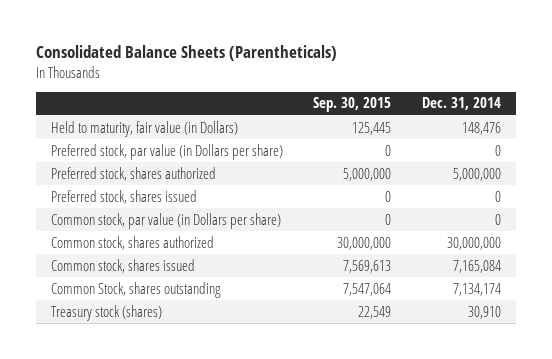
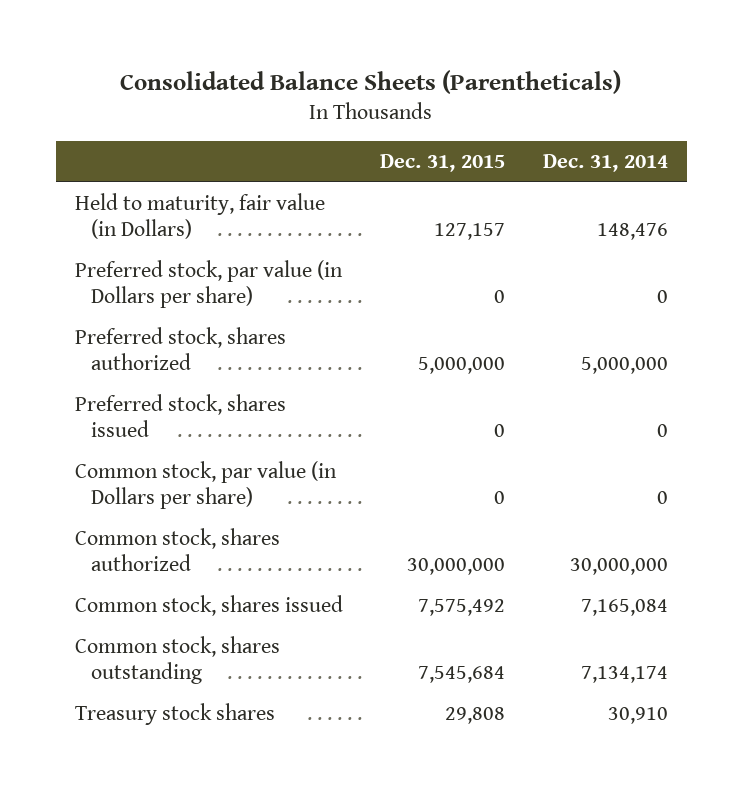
- | Sep. 30, 2015 | Dec. 31, 2014
+ | Dec. 31, 2015 | Dec. 31, 2014
- Common Stock, shares outstanding | 7,547,064 | 7,134,174
- Treasury stock (shares) | 22,549 | 30,910
+ Common stock, shares outstanding | 7,545,684 | 7,134,174
+ Treasury stock shares | 29,808 | 30,910

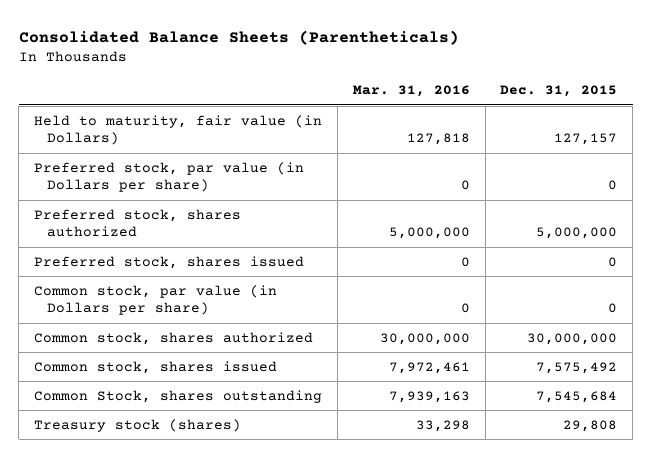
- | Dec. 31, 2015 | Dec. 31, 2014
+ | Mar. 31, 2016 | Dec. 31, 2015
- Common stock, shares outstanding | 7,545,684 | 7,134,174
- Treasury stock shares | 29,808 | 30,910
+ Common Stock, shares outstanding | 7,939,163 | 7,545,684
+ Treasury stock (shares) | 33,298 | 29,808

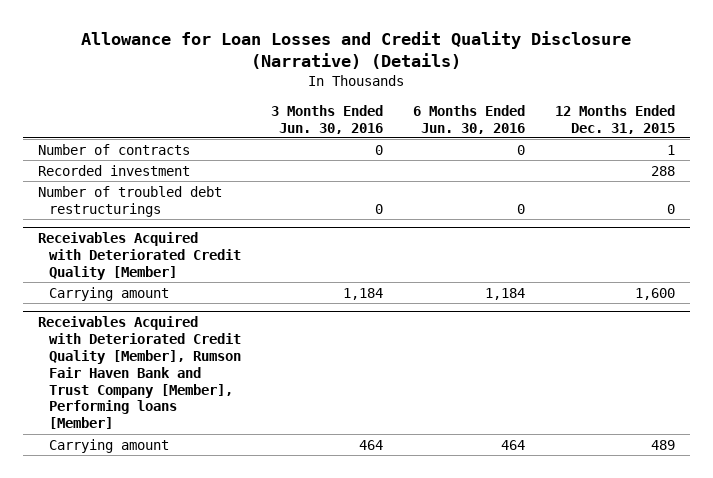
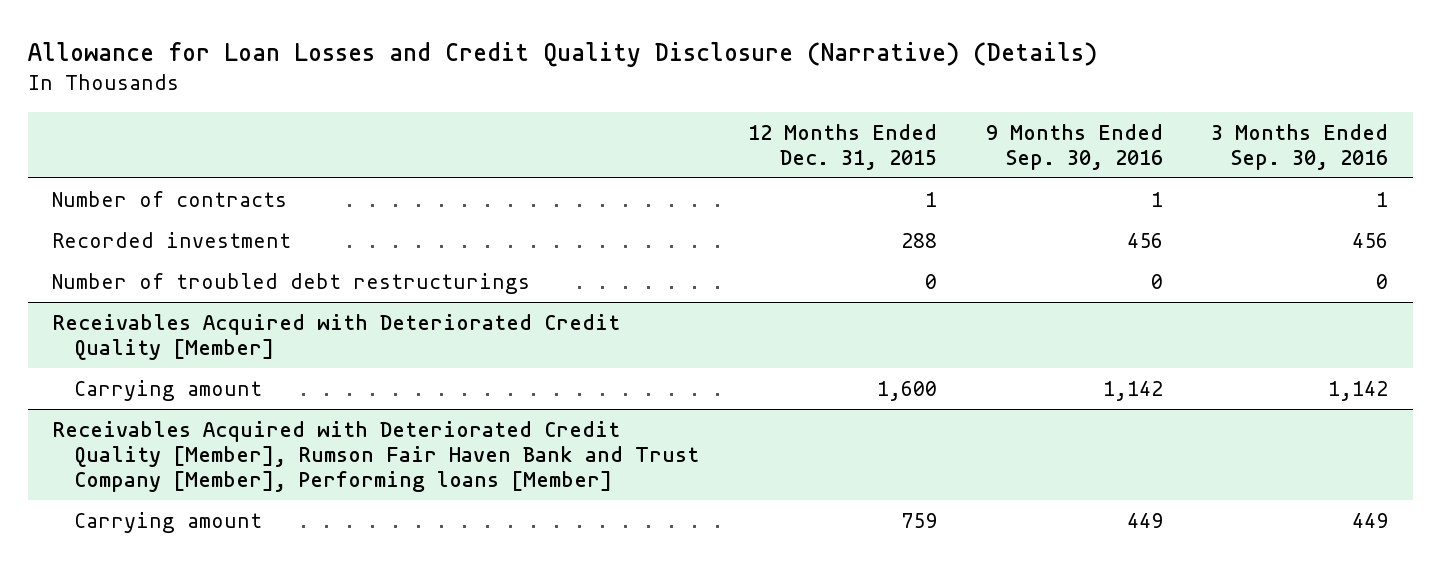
- | 3 Months Ended Jun. 30, 2016 | 6 Months Ended Jun. 30, 2016 | 12 Months Ended Dec. 31, 2015
+ | 12 Months Ended Dec. 31, 2015 | 9 Months Ended Sep. 30, 2016 | 3 Months Ended Sep. 30, 2016
@ Receivables Acquired with Deteriorated Credit Quality [Member], Rumson Fair Haven Bank and Trust Company [Member], Performing loans [Member]
- Carrying amount | 464 | 464 | 489
+ Carrying amount | 759 | 449 | 449

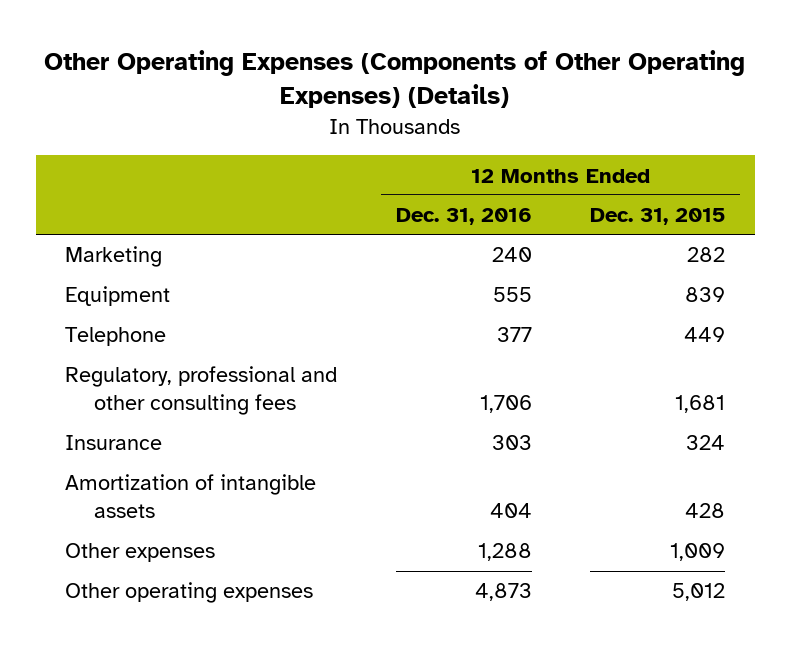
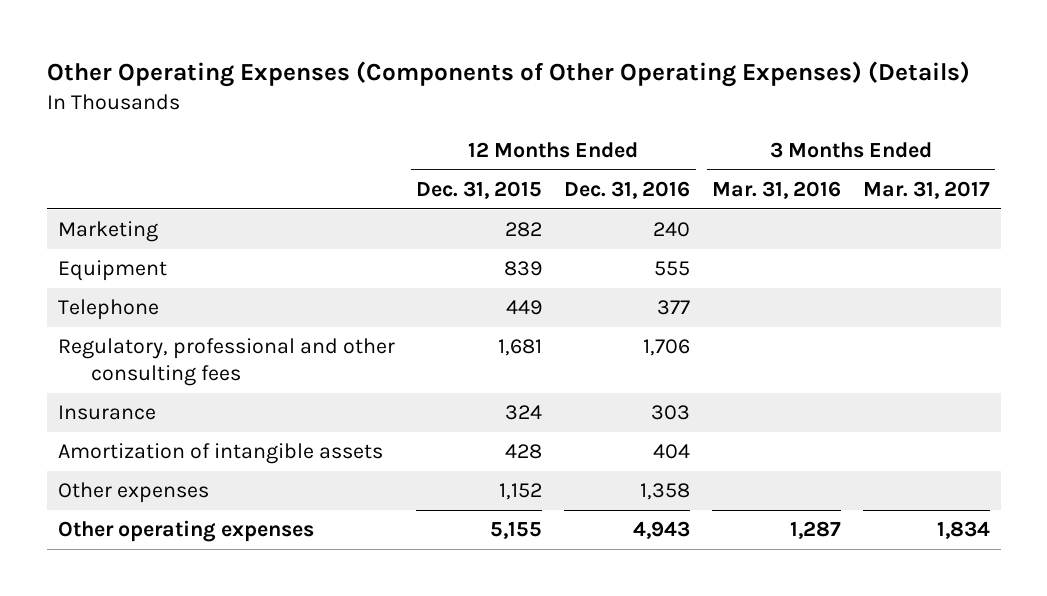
- | 12 Months Ended Dec. 31, 2016 | 12 Months Ended Dec. 31, 2015
+ | 12 Months Ended Dec. 31, 2015 | 12 Months Ended Dec. 31, 2016 | 3 Months Ended Mar. 31, 2016 | 3 Months Ended Mar. 31, 2017
- Other expenses | 1,288 | 1,009
- Other operating expenses | 4,873 | 5,012
+ Other expenses | 1,152 | 1,358 | |
+ Other operating expenses | 5,155 | 4,943 | 1,287 | 1,834

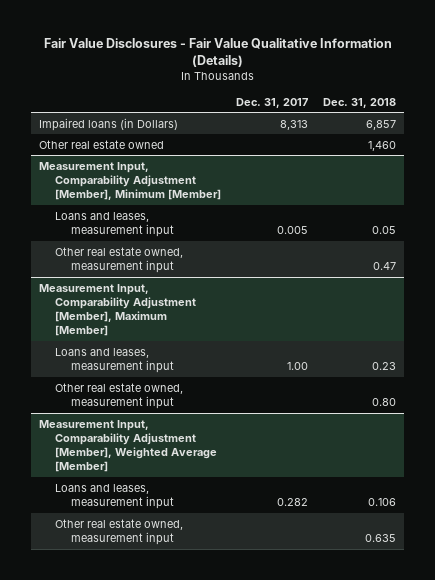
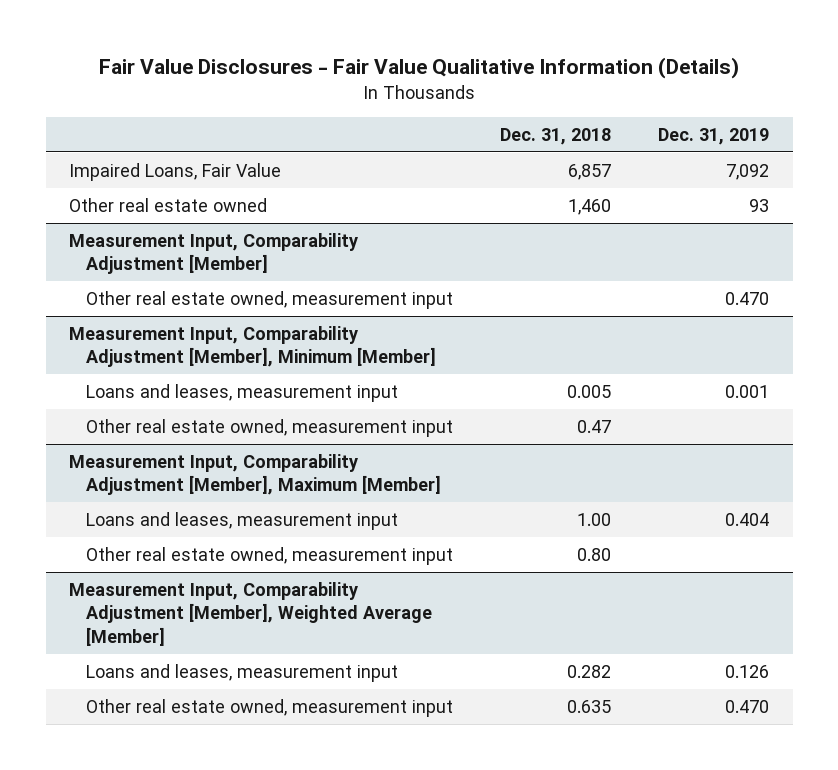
- | Dec. 31, 2017 | Dec. 31, 2018
+ | Dec. 31, 2018 | Dec. 31, 2019
- Impaired loans (in Dollars) | 8,313 | 6,857
+ Impaired Loans, Fair Value | 6,857 | 7,092
+ Measurement Input, Comparability Adjustment [Member]
+ Other real estate owned, measurement input | | 0.470
@ Measurement Input, Comparability Adjustment [Member], Minimum [Member]
- Loans and leases, measurement input | 0.005 | 0.05
+ Loans and leases, measurement input | 0.005 | 0.001
@ Measurement Input, Comparability Adjustment [Member], Maximum [Member]
- Loans and leases, measurement input | 1.00 | 0.23
+ Loans and leases, measurement input | 1.00 | 0.404
@ Measurement Input, Comparability Adjustment [Member], Weighted Average [Member]
- Loans and leases, measurement input | 0.282 | 0.106
+ Loans and leases, measurement input | 0.282 | 0.126

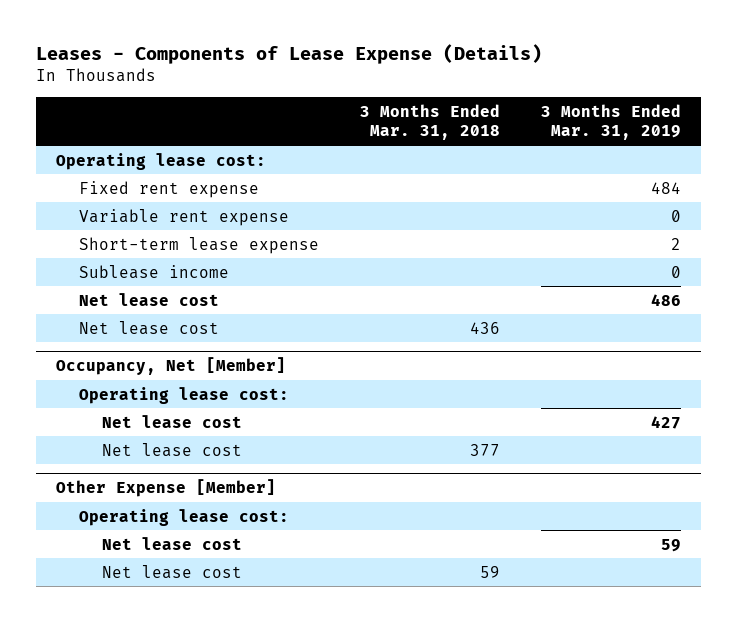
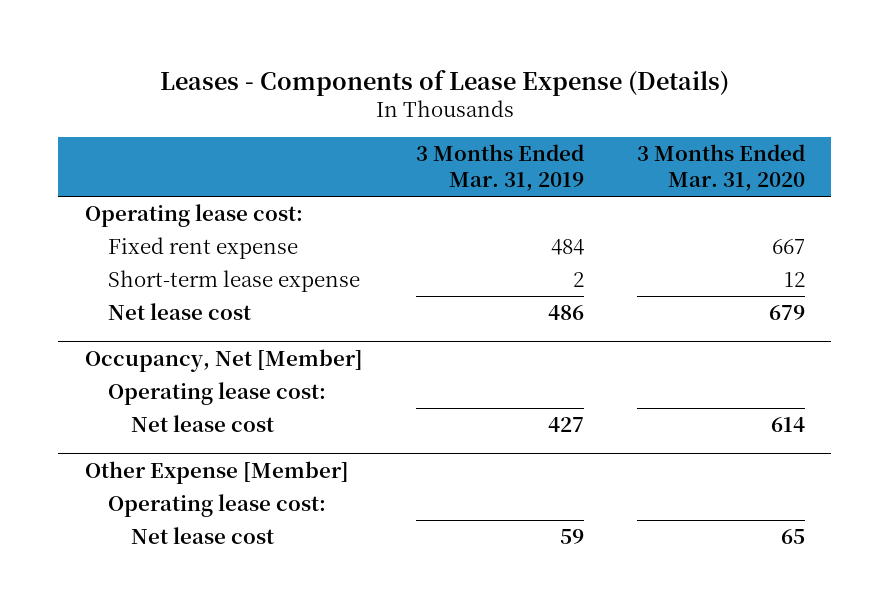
- | 3 Months Ended Mar. 31, 2018 | 3 Months Ended Mar. 31, 2019
+ | 3 Months Ended Mar. 31, 2019 | 3 Months Ended Mar. 31, 2020
- Variable rent expense | | 0
- Sublease income | | 0
- Net lease cost | 436 |
@ Occupancy, Net [Member]
- Net lease cost | 377 |
@ Other Expense [Member]
- Net lease cost | 59 |

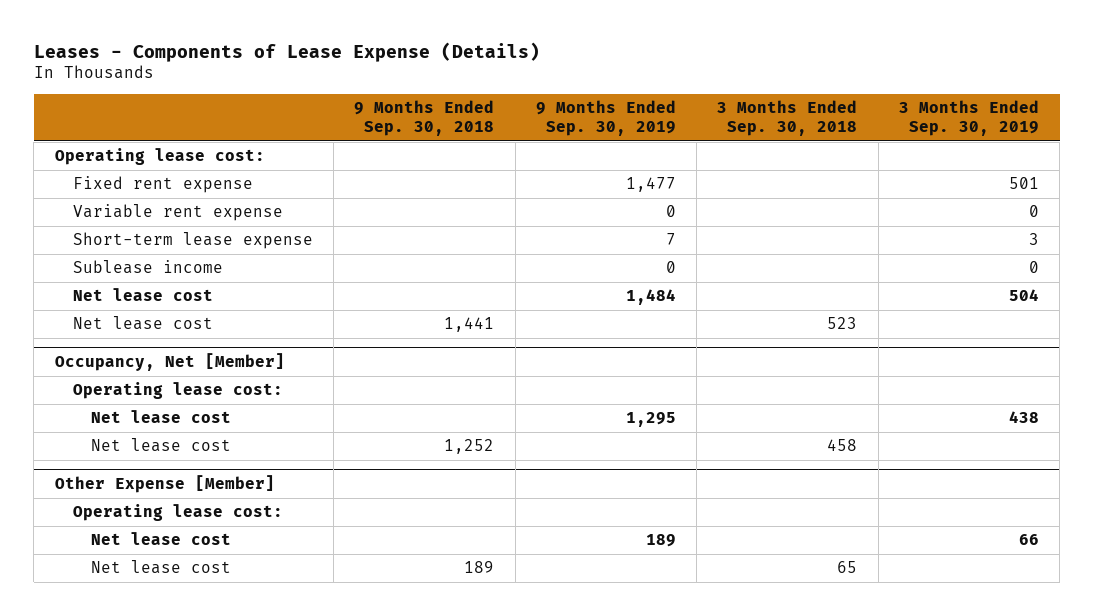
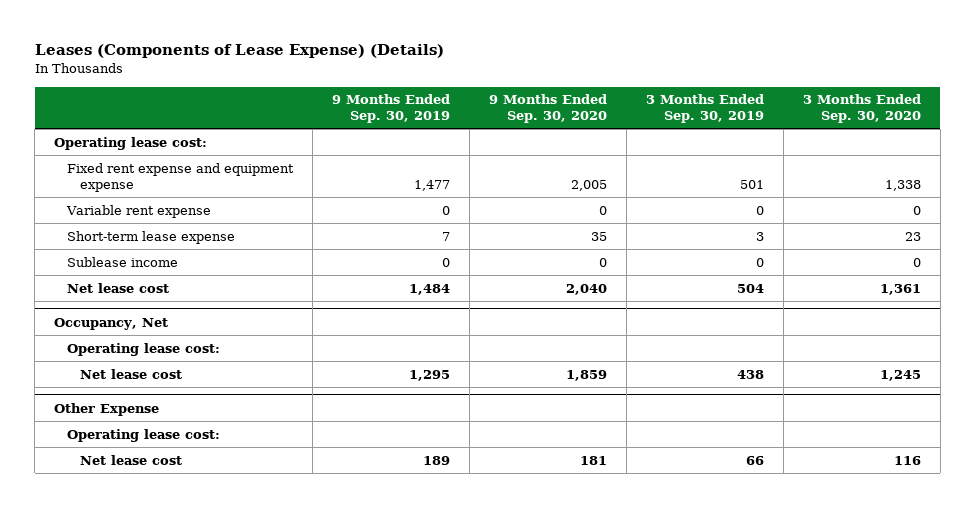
- Leases - Components of Lease Expense (Details)
+ Leases (Components of Lease Expense) (Details)
- | 9 Months Ended Sep. 30, 2018 | 9 Months Ended Sep. 30, 2019 | 3 Months Ended Sep. 30, 2018 | 3 Months Ended Sep. 30, 2019
+ | 9 Months Ended Sep. 30, 2019 | 9 Months Ended Sep. 30, 2020 | 3 Months Ended Sep. 30, 2019 | 3 Months Ended Sep. 30, 2020
- Fixed rent expense | | 1,477 | | 501
+ Fixed rent expense and equipment expense | 1,477 | 2,005 | 501 | 1,338
- Net lease cost | 1,441 | | 523 |
- Occupancy, Net [Member]
+ Occupancy, Net
- Net lease cost | 1,252 | | 458 |
- Other Expense [Member]
+ Other Expense
- Net lease cost | 189 | | 65 |

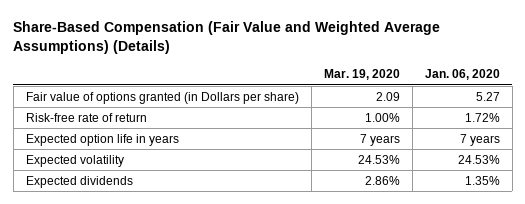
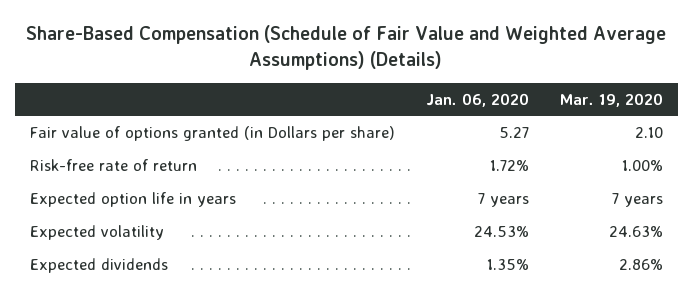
- Share-Based Compensation (Fair Value and Weighted Average Assumptions) (Details)
+ Share-Based Compensation (Schedule of Fair Value and Weighted Average Assumptions) (Details)
- | Mar. 19, 2020 | Jan. 06, 2020
+ | Jan. 06, 2020 | Mar. 19, 2020
- Fair value of options granted (in Dollars per share) | 2.09 | 5.27
+ Fair value of options granted (in Dollars per share) | 5.27 | 2.10
- Expected volatility | 24.53% | 24.53%
+ Expected volatility | 24.53% | 24.63%

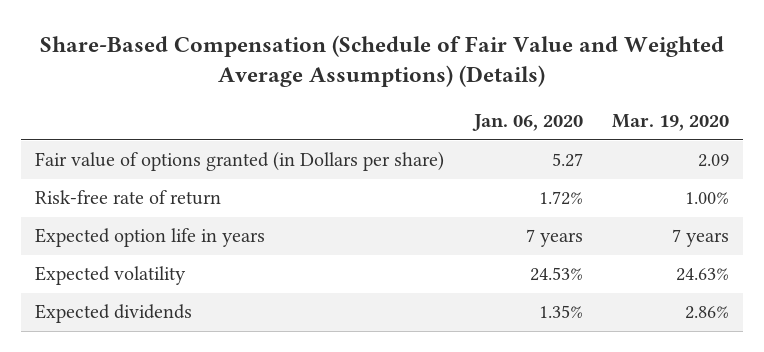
- Fair value of options granted (in Dollars per share) | 5.27 | 2.10
+ Fair value of options granted (in Dollars per share) | 5.27 | 2.09

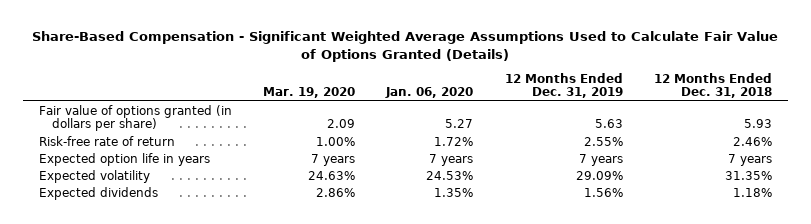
- Share-Based Compensation (Schedule of Fair Value and Weighted Average Assumptions) (Details)
+ Share-Based Compensation - Significant Weighted Average Assumptions Used to Calculate Fair Value of Options Granted (Details)
- | Jan. 06, 2020 | Mar. 19, 2020
+ | Mar. 19, 2020 | Jan. 06, 2020 | 12 Months Ended Dec. 31, 2019 | 12 Months Ended Dec. 31, 2018
- Fair value of options granted (in Dollars per share) | 5.27 | 2.09
+ Fair value of options granted (in dollars per share) | 2.09 | 5.27 | 5.63 | 5.93

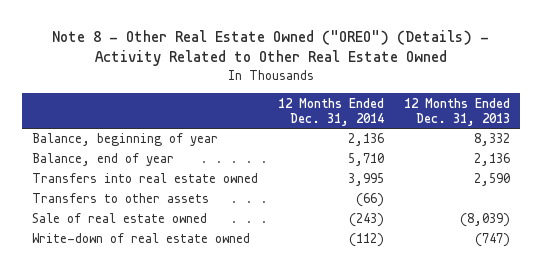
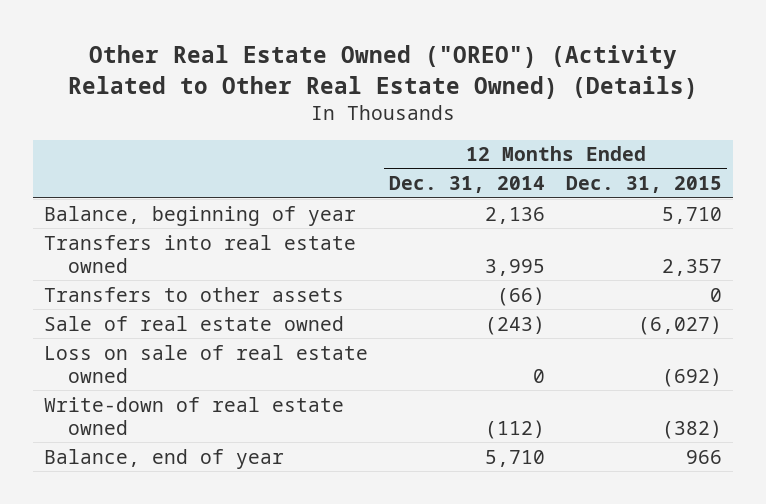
- Note 8 - Other Real Estate Owned ("OREO") (Details) - Activity Related to Other Real Estate Owned
+ Other Real Estate Owned ("OREO") (Activity Related to Other Real Estate Owned) (Details)
- | 12 Months Ended Dec. 31, 2014 | 12 Months Ended Dec. 31, 2013
+ | 12 Months Ended Dec. 31, 2014 | 12 Months Ended Dec. 31, 2015
+ Loss on sale of real estate owned | 0 | (692)
moved down: Balance, end of year | 5,710 | 966

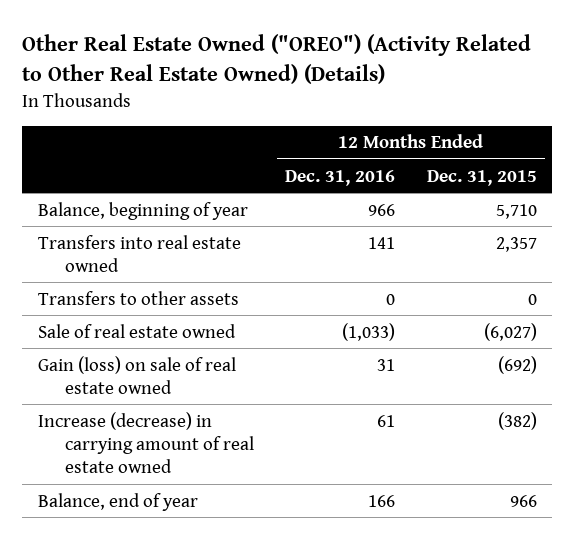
- | 12 Months Ended Dec. 31, 2014 | 12 Months Ended Dec. 31, 2015
+ | 12 Months Ended Dec. 31, 2016 | 12 Months Ended Dec. 31, 2015
- Loss on sale of real estate owned | 0 | (692)
- Write-down of real estate owned | (112) | (382)
+ Gain (loss) on sale of real estate owned | 31 | (692)
+ Increase (decrease) in carrying amount of real estate owned | 61 | (382)

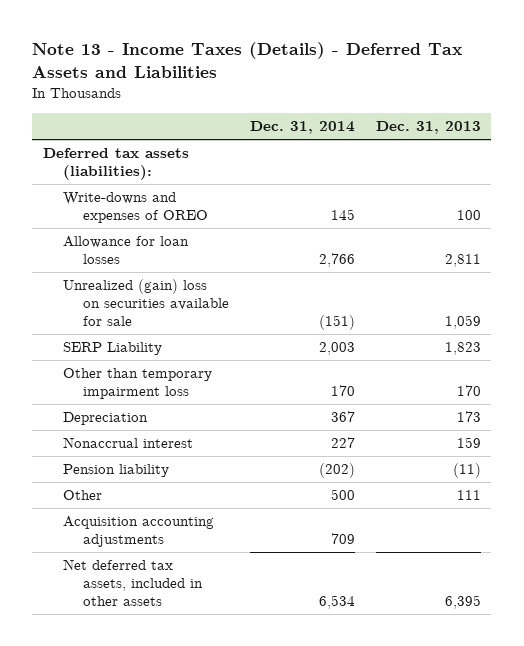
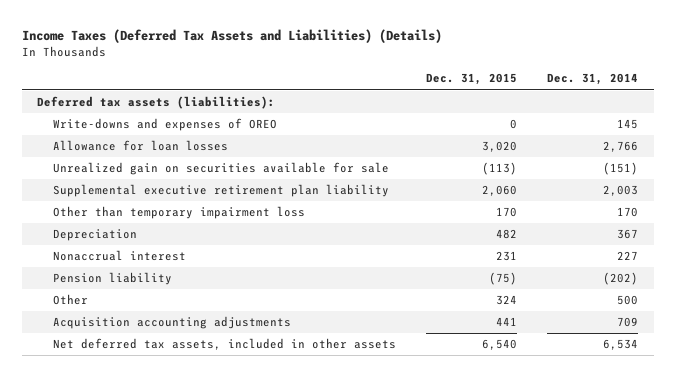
- Note 13 - Income Taxes (Details) - Deferred Tax Assets and Liabilities
+ Income Taxes (Deferred Tax Assets and Liabilities) (Details)
- | Dec. 31, 2014 | Dec. 31, 2013
+ | Dec. 31, 2015 | Dec. 31, 2014
- Unrealized (gain) loss on securities available for sale | (151) | 1,059
- SERP Liability | 2,003 | 1,823
+ Unrealized gain on securities available for sale | (113) | (151)
+ Supplemental executive retirement plan liability | 2,060 | 2,003

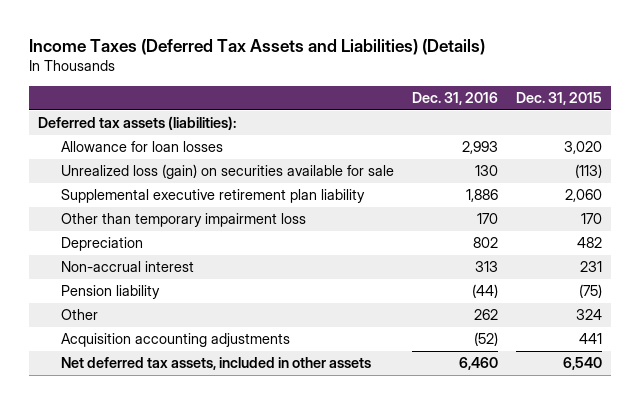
- | Dec. 31, 2015 | Dec. 31, 2014
+ | Dec. 31, 2016 | Dec. 31, 2015
- Write-downs and expenses of OREO | 0 | 145
- Unrealized gain on securities available for sale | (113) | (151)
+ Unrealized loss (gain) on securities available for sale | 130 | (113)
- Nonaccrual interest | 231 | 227
+ Non-accrual interest | 313 | 231

